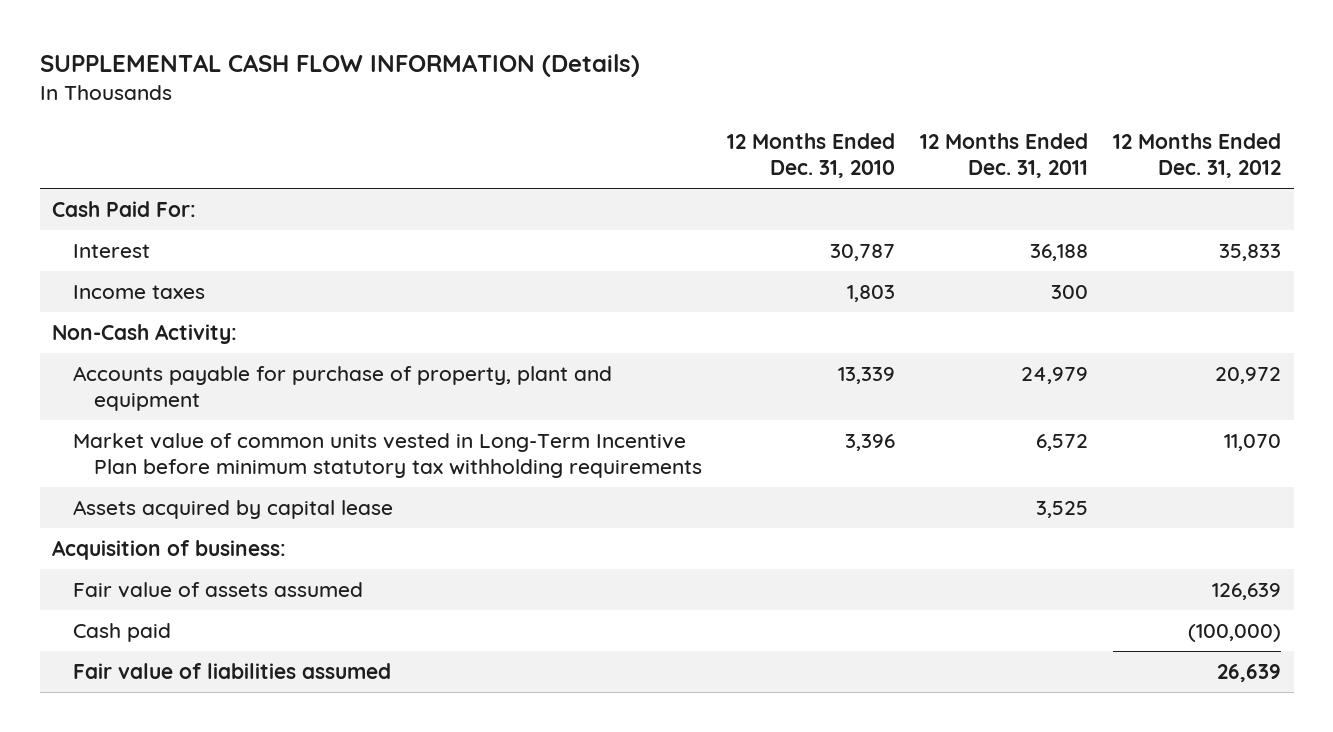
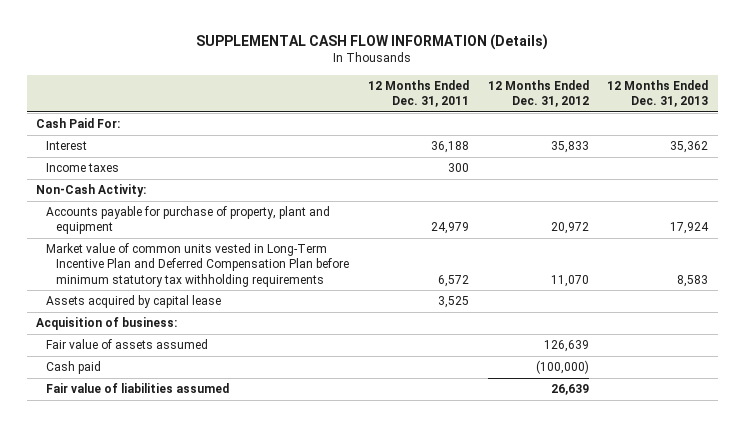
- | 12 Months Ended Dec. 31, 2010 | 12 Months Ended Dec. 31, 2011 | 12 Months Ended Dec. 31, 2012
+ | 12 Months Ended Dec. 31, 2011 | 12 Months Ended Dec. 31, 2012 | 12 Months Ended Dec. 31, 2013
- Market value of common units vested in Long-Term Incentive Plan before minimum statutory tax withholding requirements | 3,396 | 6,572 | 11,070
+ Market value of common units vested in Long-Term Incentive Plan and Deferred Compensation Plan before minimum statutory tax withholding requirements | 6,572 | 11,070 | 8,583

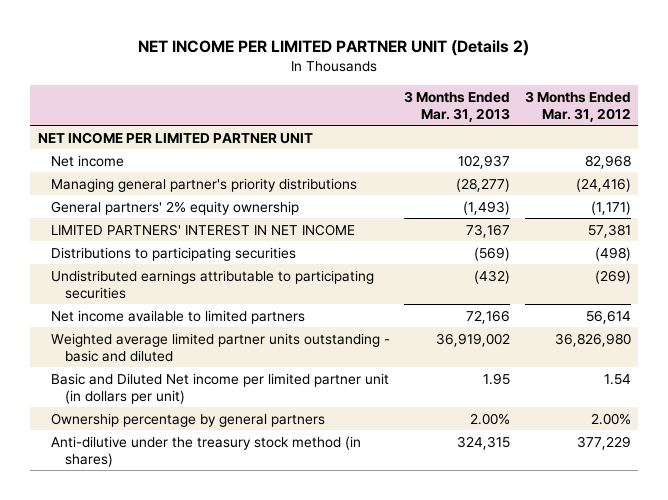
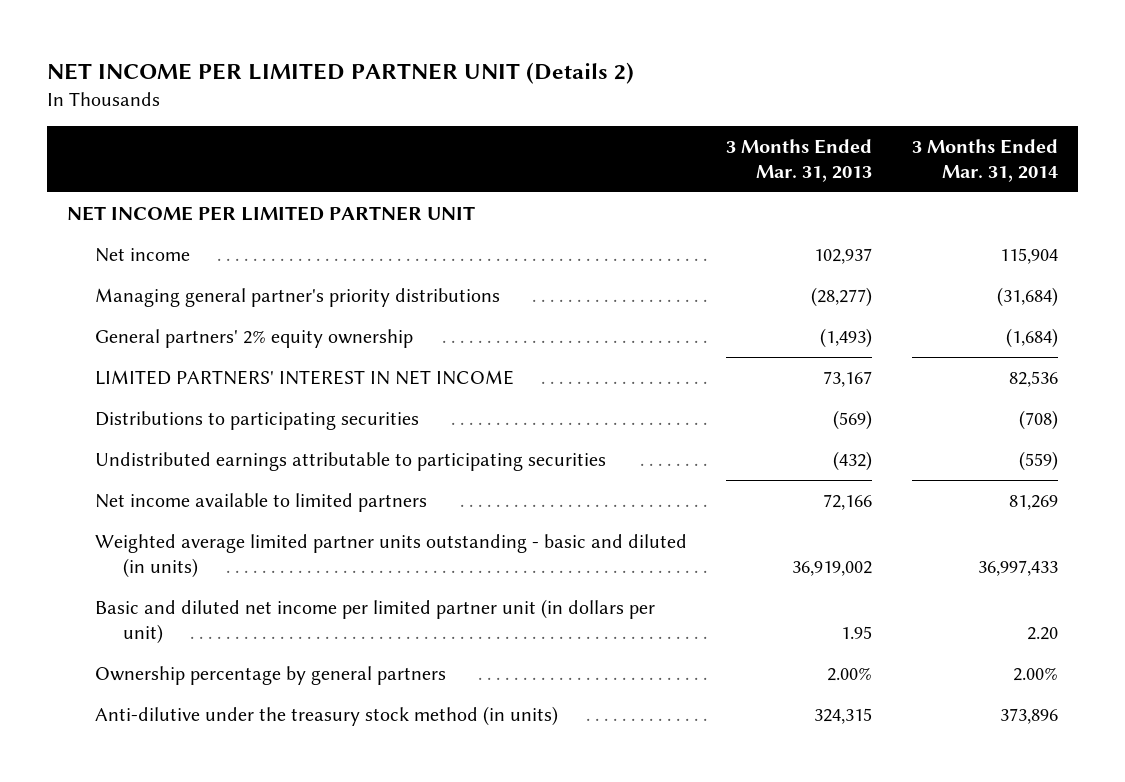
- | 3 Months Ended Mar. 31, 2013 | 3 Months Ended Mar. 31, 2012
+ | 3 Months Ended Mar. 31, 2013 | 3 Months Ended Mar. 31, 2014
- Weighted average limited partner units outstanding - basic and diluted | 36,919,002 | 36,826,980
- Basic and Diluted Net income per limited partner unit (in dollars per unit) | 1.95 | 1.54
+ Weighted average limited partner units outstanding - basic and diluted (in units) | 36,919,002 | 36,997,433
+ Basic and diluted net income per limited partner unit (in dollars per unit) | 1.95 | 2.20
- Anti-dilutive under the treasury stock method (in shares) | 324,315 | 377,229
+ Anti-dilutive under the treasury stock method (in units) | 324,315 | 373,896

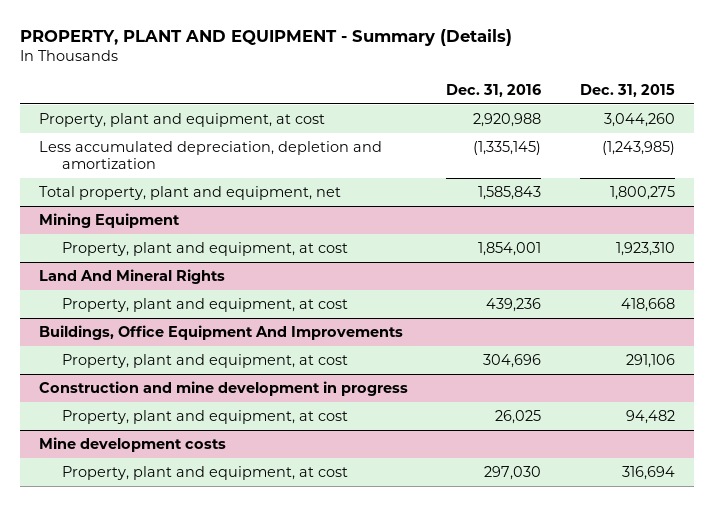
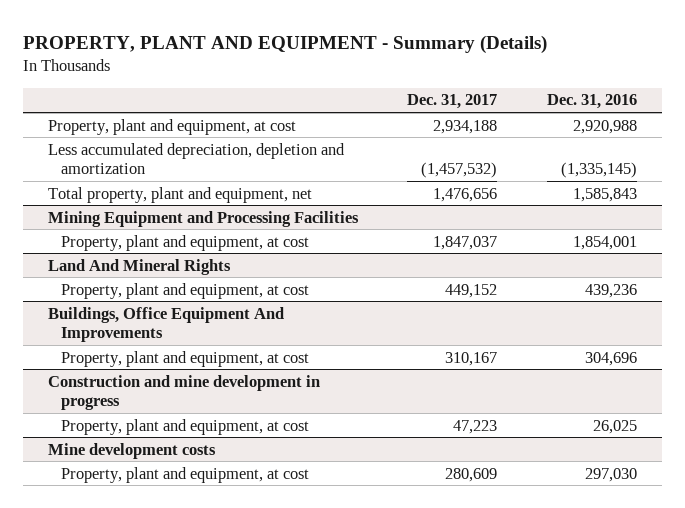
- | Dec. 31, 2016 | Dec. 31, 2015
+ | Dec. 31, 2017 | Dec. 31, 2016
- Mining Equipment
+ Mining Equipment and Processing Facilities

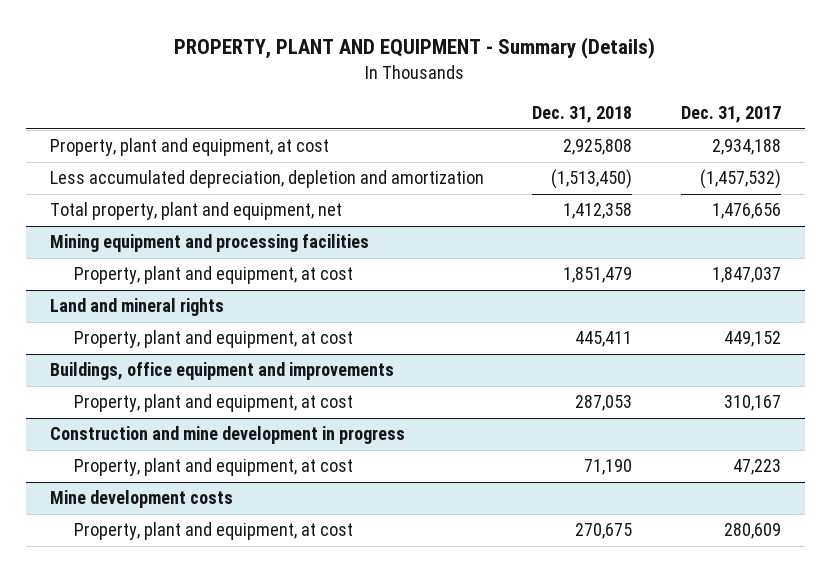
- | Dec. 31, 2017 | Dec. 31, 2016
+ | Dec. 31, 2018 | Dec. 31, 2017
- Mining Equipment and Processing Facilities
+ Mining equipment and processing facilities
- Land And Mineral Rights
+ Land and mineral rights
- Buildings, Office Equipment And Improvements
+ Buildings, office equipment and improvements

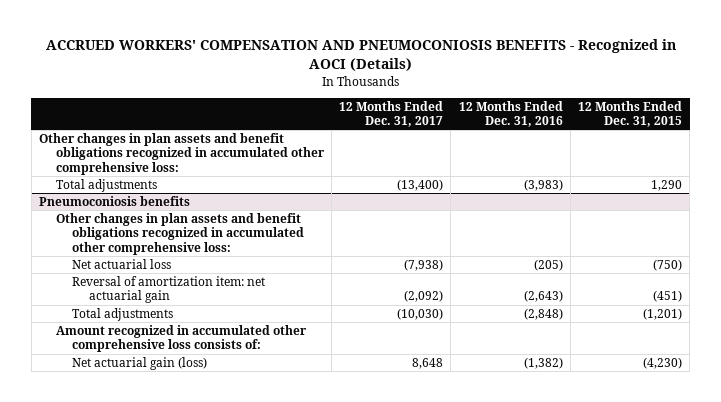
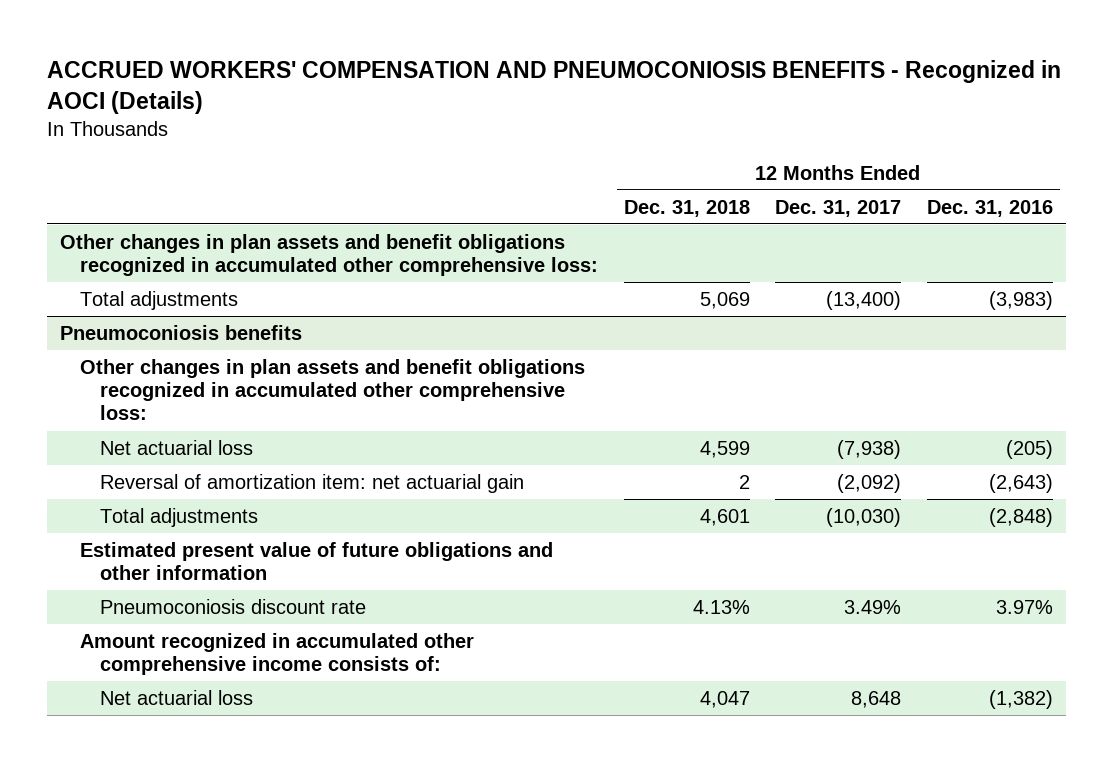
- | 12 Months Ended Dec. 31, 2017 | 12 Months Ended Dec. 31, 2016 | 12 Months Ended Dec. 31, 2015
+ | 12 Months Ended Dec. 31, 2018 | 12 Months Ended Dec. 31, 2017 | 12 Months Ended Dec. 31, 2016
@ Pneumoconiosis benefits
- Amount recognized in accumulated other comprehensive loss consists of:
- Net actuarial gain (loss) | 8,648 | (1,382) | (4,230)
+ Estimated present value of future obligations and other information
+ Pneumoconiosis discount rate | 4.13% | 3.49% | 3.97%
+ Amount recognized in accumulated other comprehensive income consists of:
+ Net actuarial loss | 4,047 | 8,648 | (1,382)

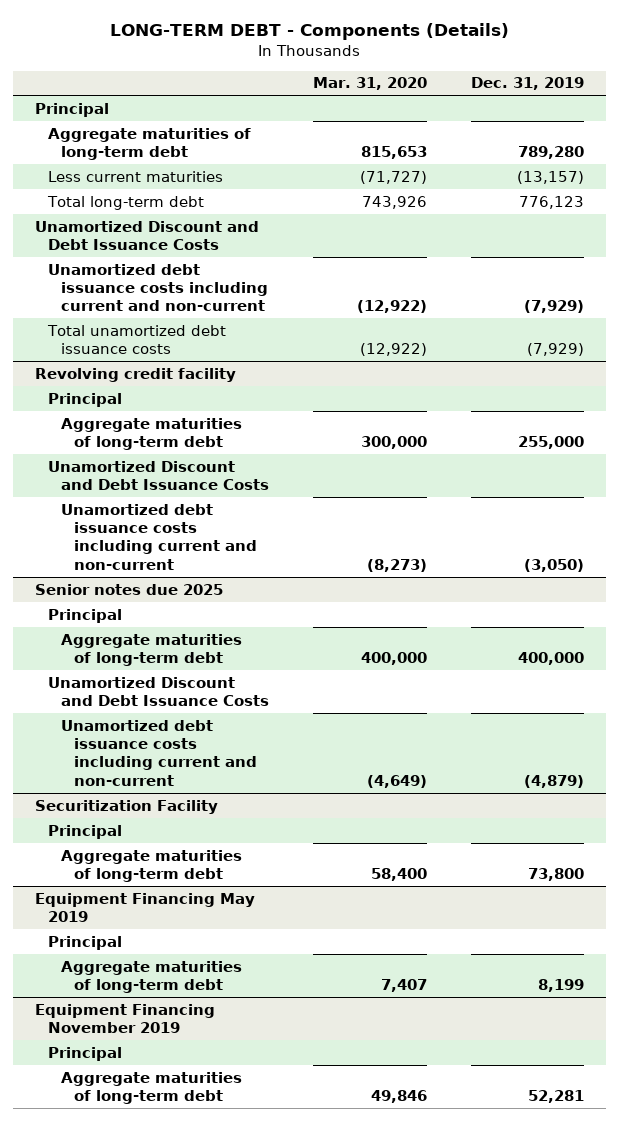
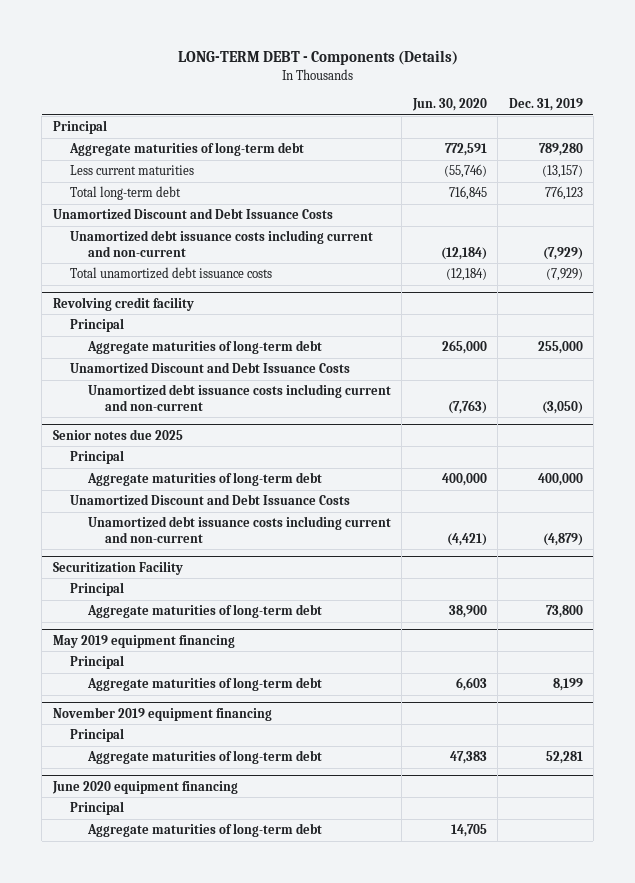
- | Mar. 31, 2020 | Dec. 31, 2019
+ | Jun. 30, 2020 | Dec. 31, 2019
- Equipment Financing May 2019
+ May 2019 equipment financing
- Equipment Financing November 2019
+ November 2019 equipment financing
+ June 2020 equipment financing
+ Principal
+ Aggregate maturities of long-term debt | 14,705 |

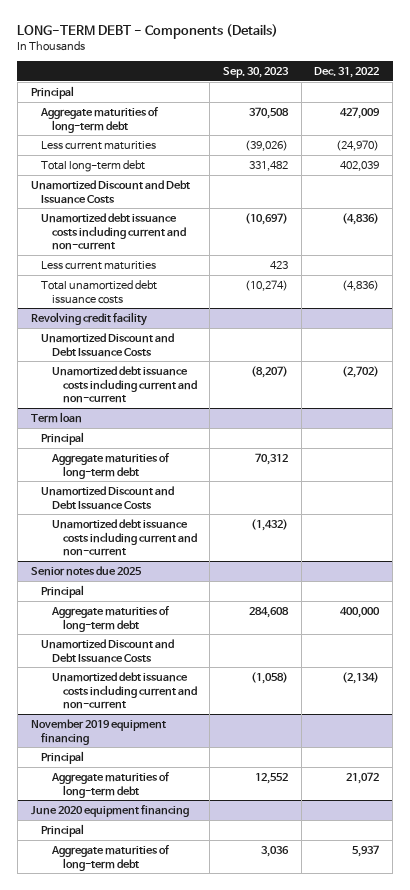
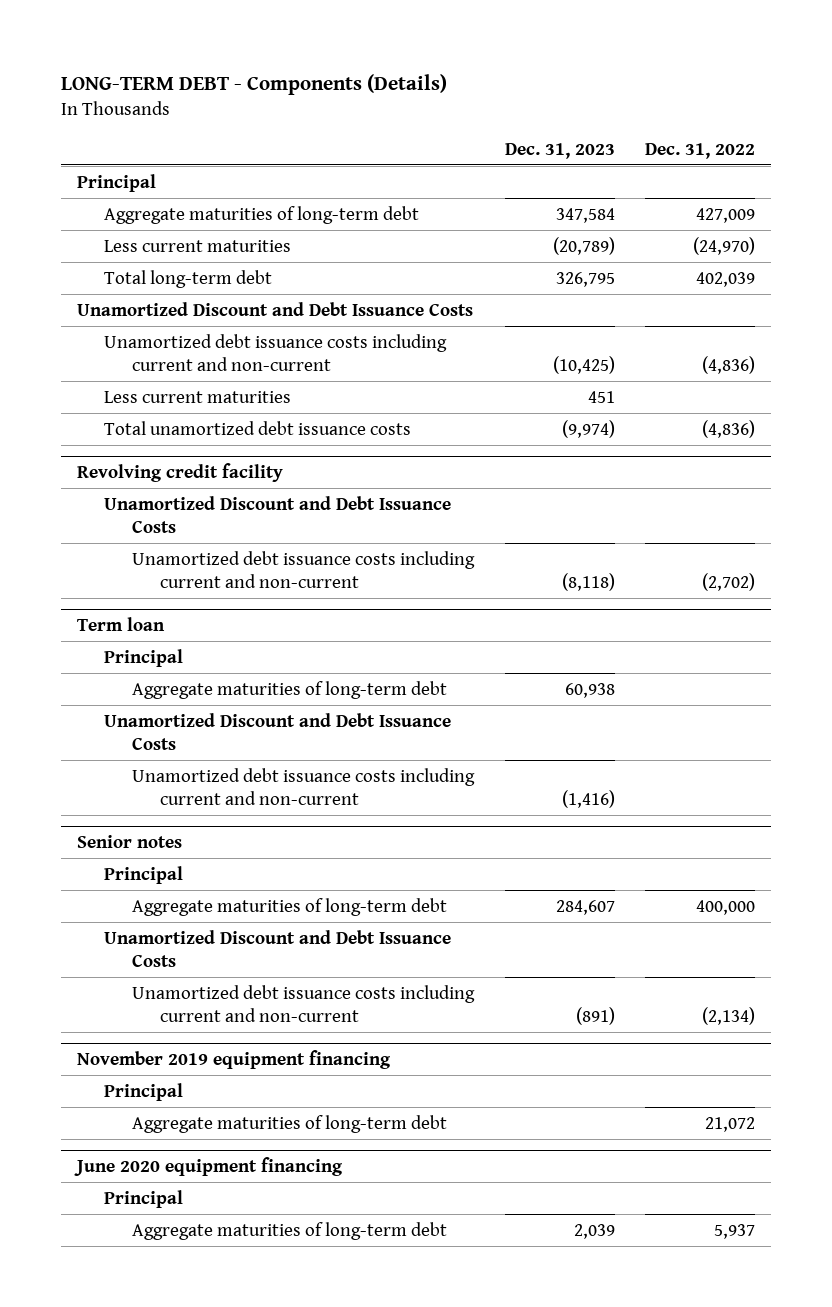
- | Sep. 30, 2023 | Dec. 31, 2022
+ | Dec. 31, 2023 | Dec. 31, 2022
- Senior notes due 2025
+ Senior notes

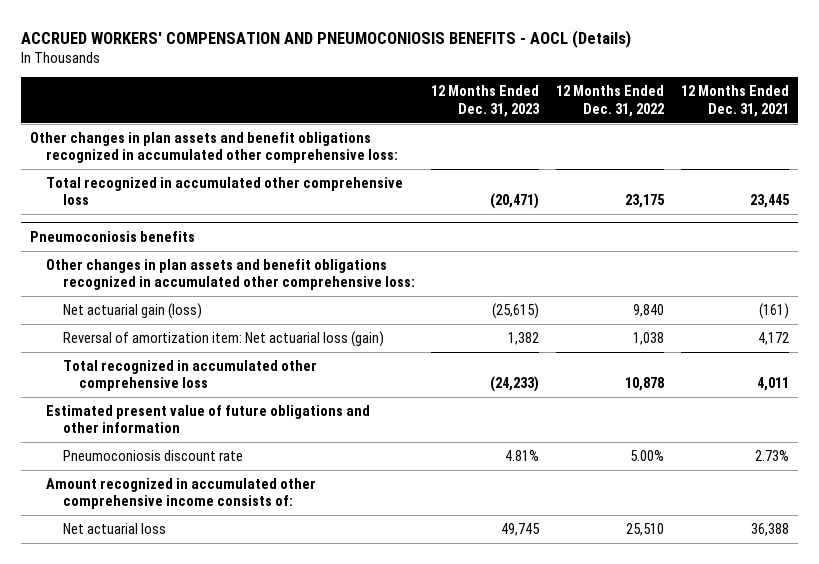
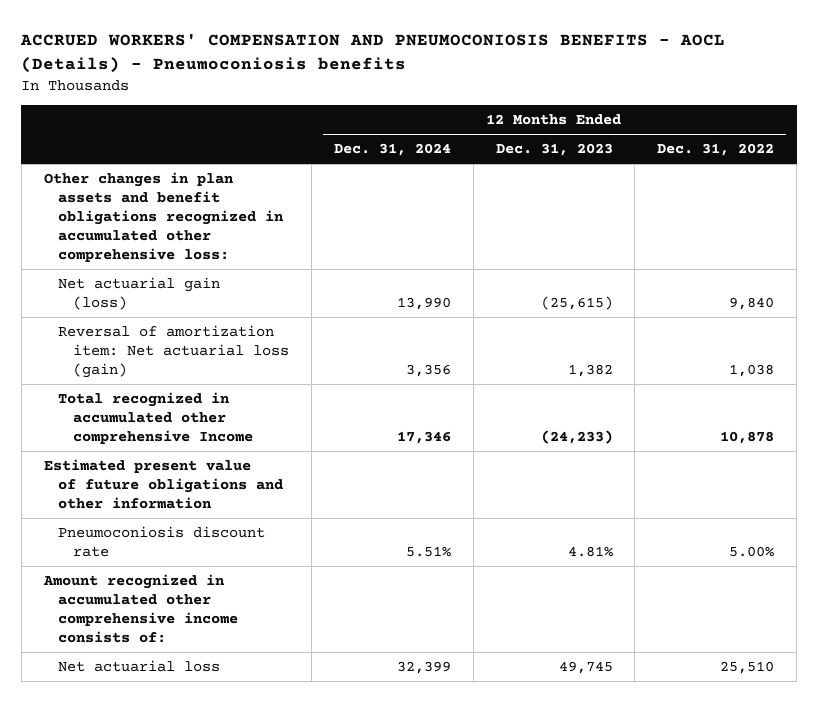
- ACCRUED WORKERS' COMPENSATION AND PNEUMOCONIOSIS BENEFITS - AOCL (Details)
+ ACCRUED WORKERS' COMPENSATION AND PNEUMOCONIOSIS BENEFITS - AOCL (Details) - Pneumoconiosis benefits
- | 12 Months Ended Dec. 31, 2023 | 12 Months Ended Dec. 31, 2022 | 12 Months Ended Dec. 31, 2021
+ | 12 Months Ended Dec. 31, 2024 | 12 Months Ended Dec. 31, 2023 | 12 Months Ended Dec. 31, 2022
- Total recognized in accumulated other comprehensive loss | (20,471) | 23,175 | 23,445
- Pneumoconiosis benefits
- Other changes in plan assets and benefit obligations recognized in accumulated other comprehensive loss:
- Total recognized in accumulated other comprehensive loss | (24,233) | 10,878 | 4,011
+ Total recognized in accumulated other comprehensive Income | 17,346 | (24,233) | 10,878

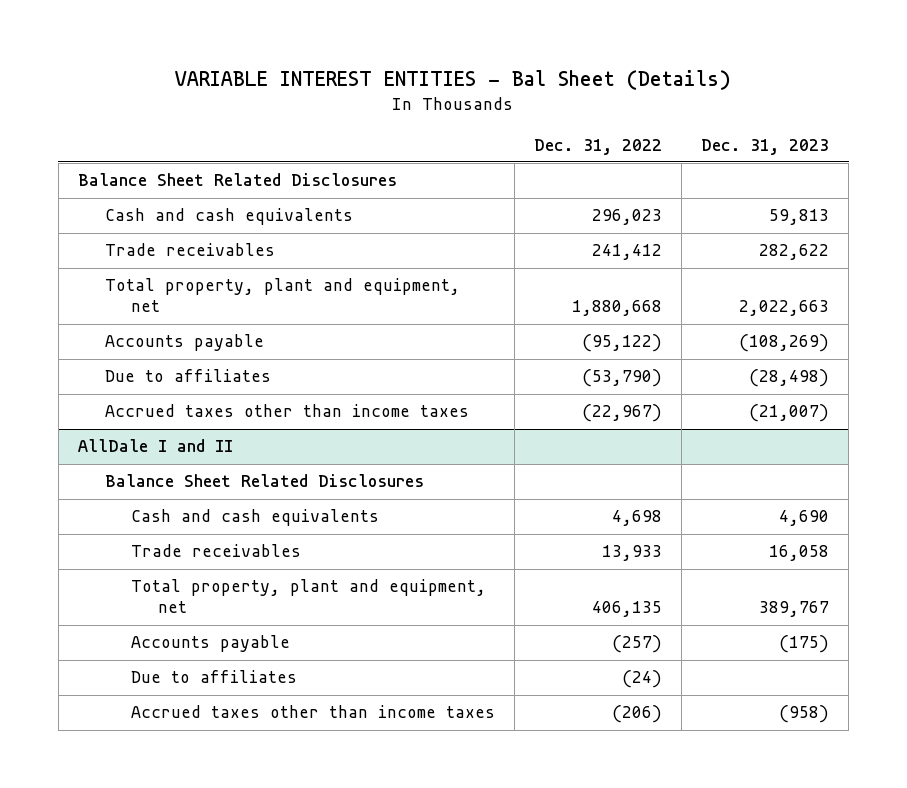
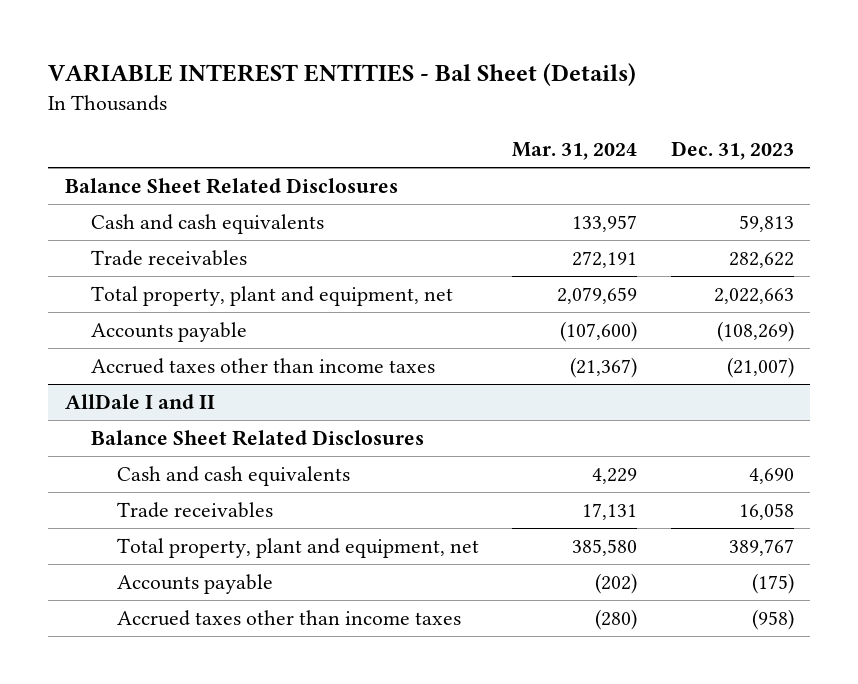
- | Dec. 31, 2022 | Dec. 31, 2023
+ | Mar. 31, 2024 | Dec. 31, 2023
- Due to affiliates | (53,790) | (28,498)
@ AllDale I and II
- Due to affiliates | (24) |

